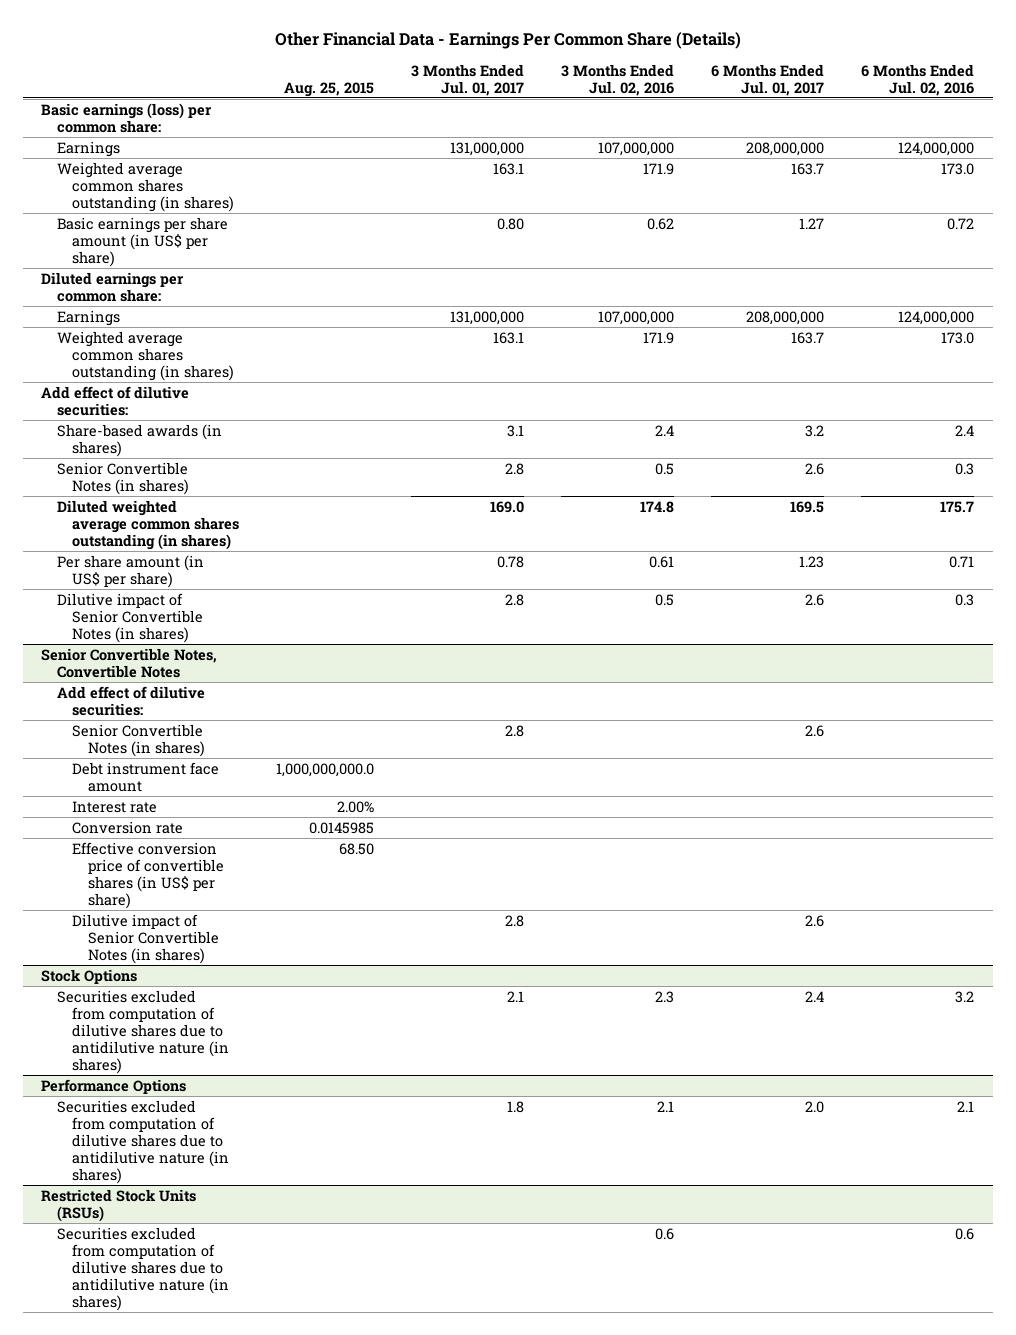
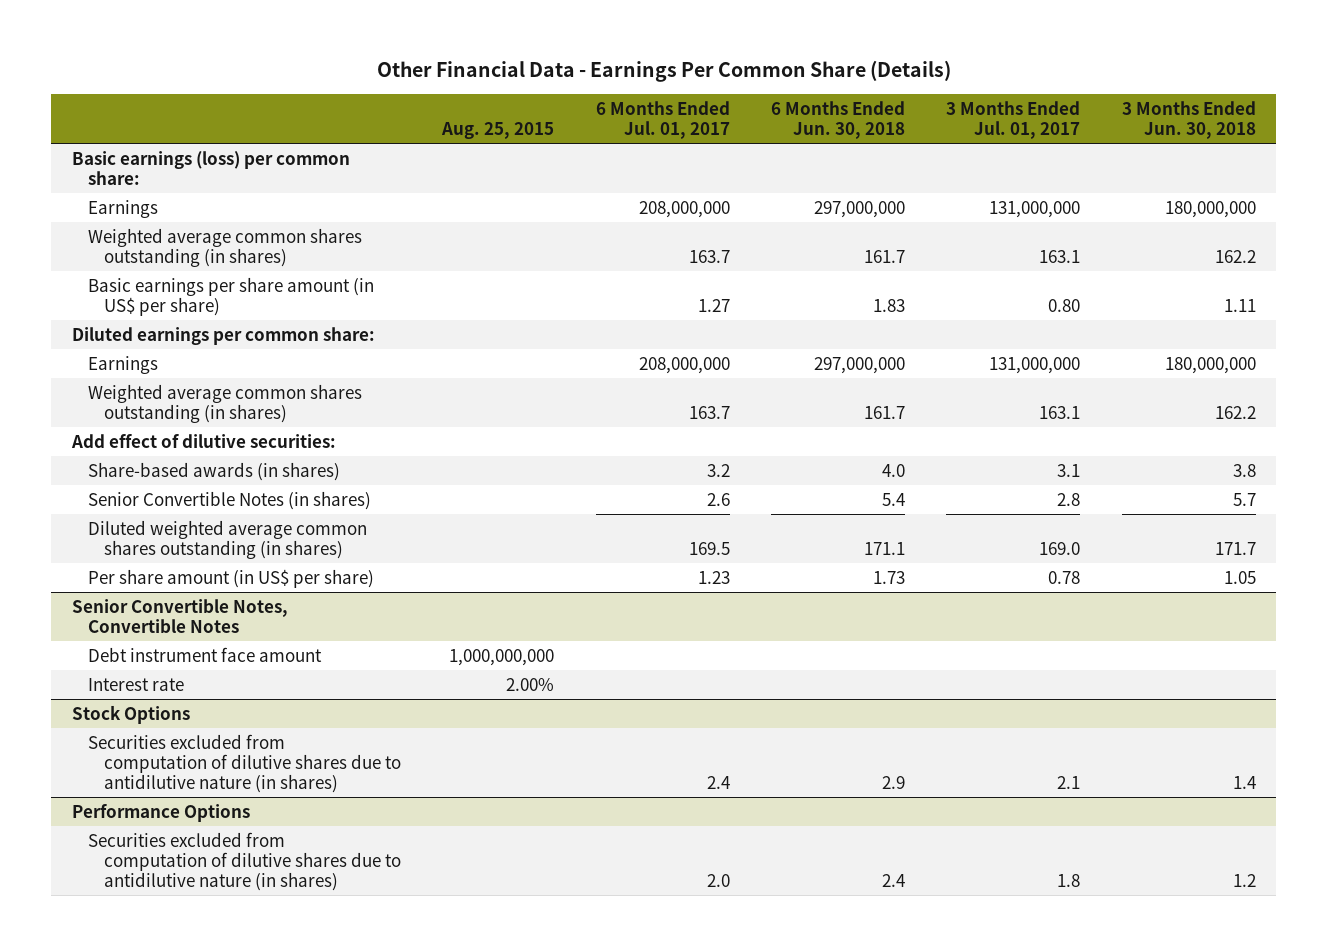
- | Aug. 25, 2015 | 3 Months Ended Jul. 01, 2017 | 3 Months Ended Jul. 02, 2016 | 6 Months Ended Jul. 01, 2017 | 6 Months Ended Jul. 02, 2016
+ | Aug. 25, 2015 | 6 Months Ended Jul. 01, 2017 | 6 Months Ended Jun. 30, 2018 | 3 Months Ended Jul. 01, 2017 | 3 Months Ended Jun. 30, 2018
- Dilutive impact of Senior Convertible Notes (in shares) | | 2.8 | 0.5 | 2.6 | 0.3
@ Senior Convertible Notes, Convertible Notes
- Add effect of dilutive securities:
- Senior Convertible Notes (in shares) | | 2.8 | | 2.6 |
- Debt instrument face amount | 1,000,000,000.0 | | | |
+ Debt instrument face amount | 1,000,000,000 | | | |
- Conversion rate | 0.0145985 | | | |
- Effective conversion price of convertible shares (in US$ per share) | 68.50 | | | |
- Dilutive impact of Senior Convertible Notes (in shares) | | 2.8 | | 2.6 |
- Restricted Stock Units (RSUs)
- Securities excluded from computation of dilutive shares due to antidilutive nature (in shares) | | | 0.6 | | 0.6

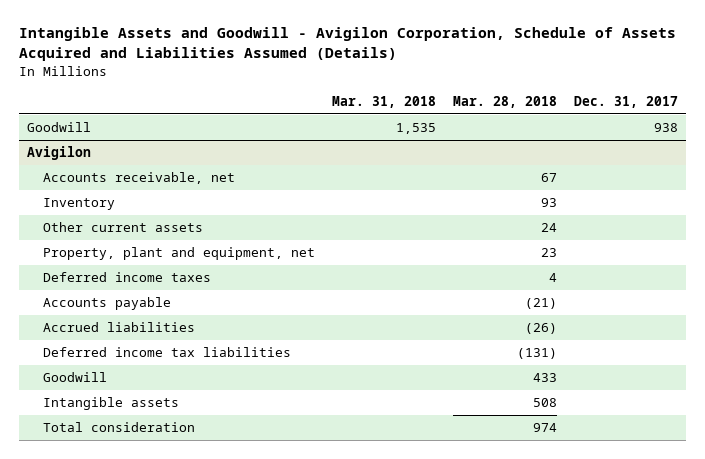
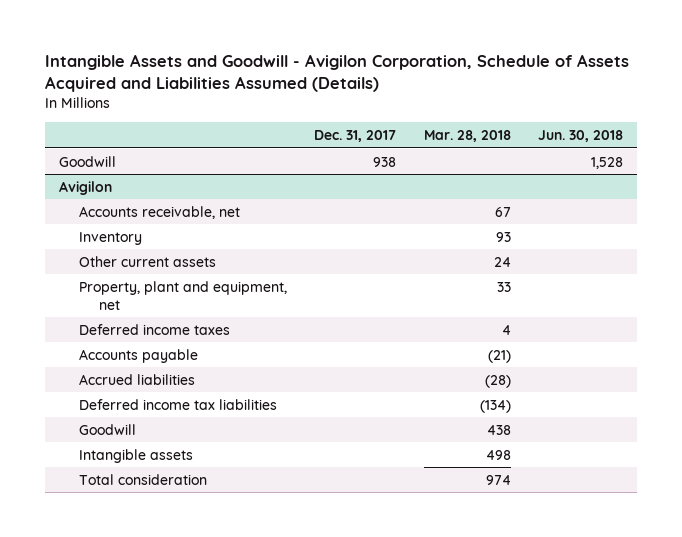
- | Mar. 31, 2018 | Mar. 28, 2018 | Dec. 31, 2017
+ | Dec. 31, 2017 | Mar. 28, 2018 | Jun. 30, 2018
@ Avigilon
- Property, plant and equipment, net | | 23 |
+ Property, plant and equipment, net | | 33 |
- Accrued liabilities | | (26) |
- Deferred income tax liabilities | | (131) |
- Goodwill | | 433 |
- Intangible assets | | 508 |
+ Accrued liabilities | | (28) |
+ Deferred income tax liabilities | | (134) |
+ Goodwill | | 438 |
+ Intangible assets | | 498 |

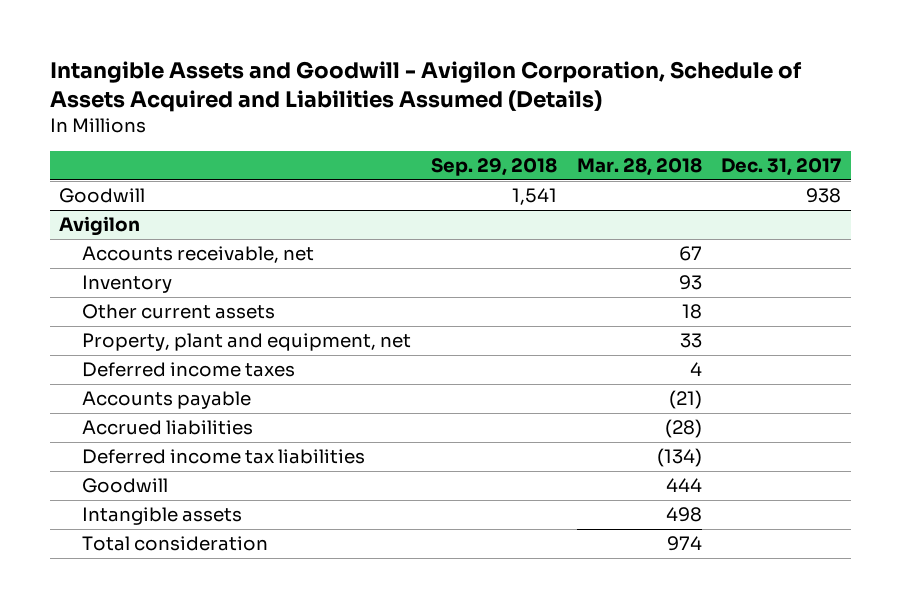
- | Dec. 31, 2017 | Mar. 28, 2018 | Jun. 30, 2018
+ | Sep. 29, 2018 | Mar. 28, 2018 | Dec. 31, 2017
@ Avigilon
- Other current assets | | 24 |
+ Other current assets | | 18 |
- Goodwill | | 438 |
+ Goodwill | | 444 |

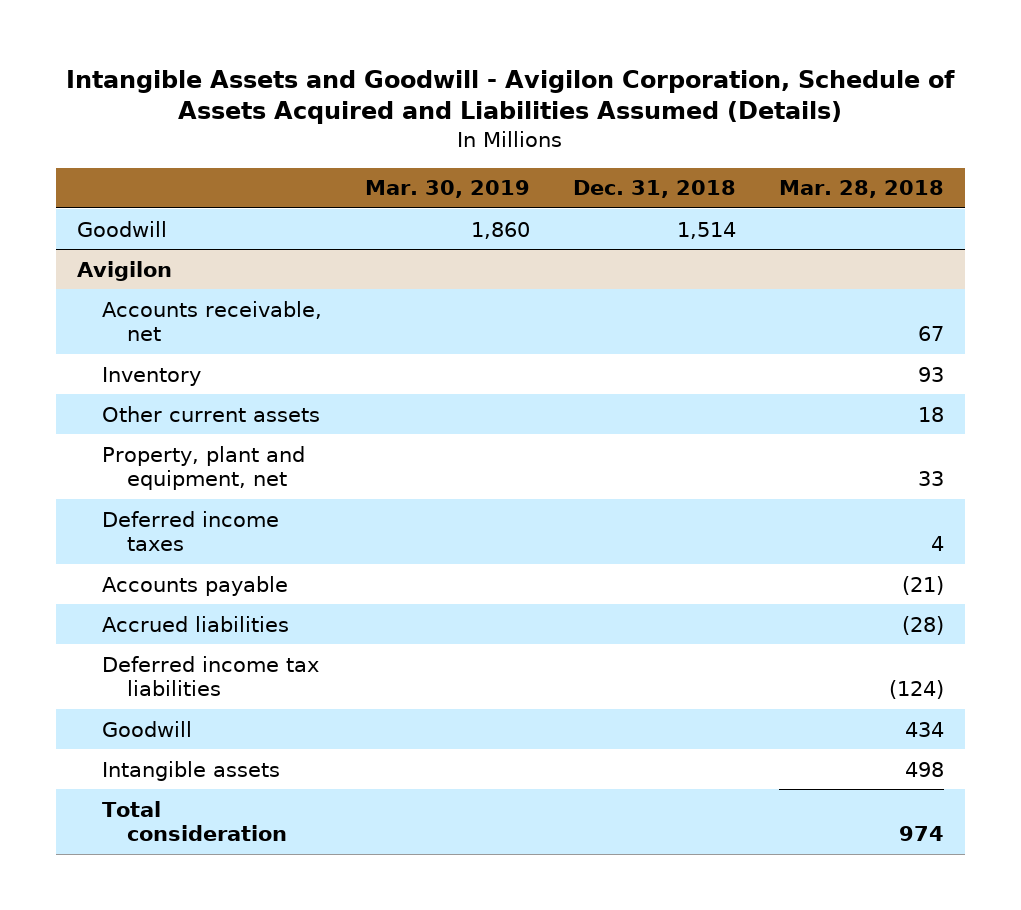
- | Sep. 29, 2018 | Mar. 28, 2018 | Dec. 31, 2017
+ | Mar. 30, 2019 | Dec. 31, 2018 | Mar. 28, 2018
@ Avigilon
- Deferred income tax liabilities | | (134) |
- Goodwill | | 444 |
+ Deferred income tax liabilities | | | (124)
+ Goodwill | | | 434

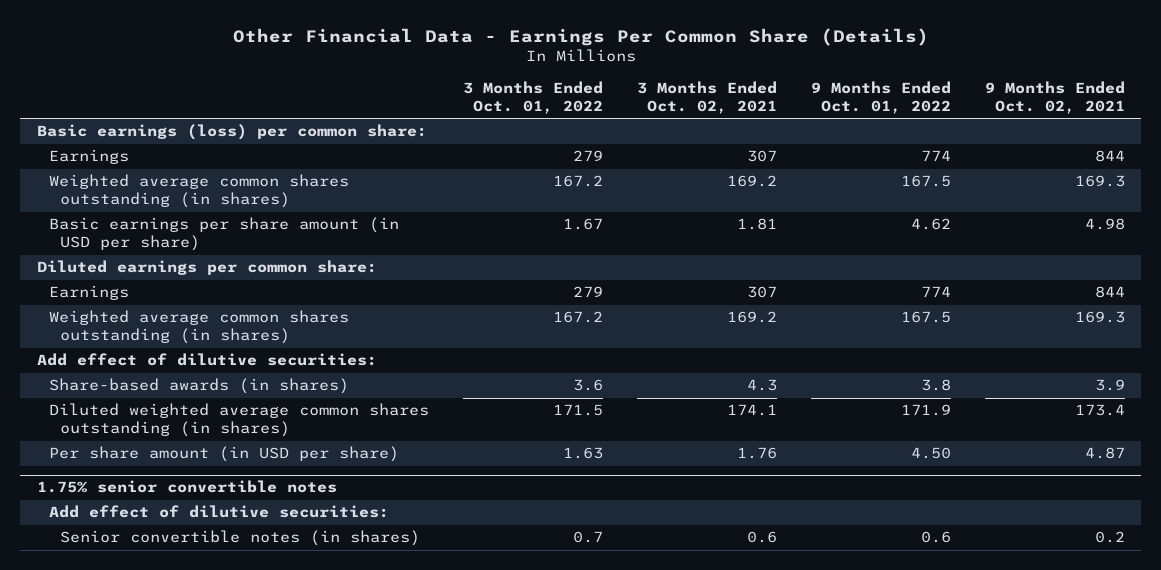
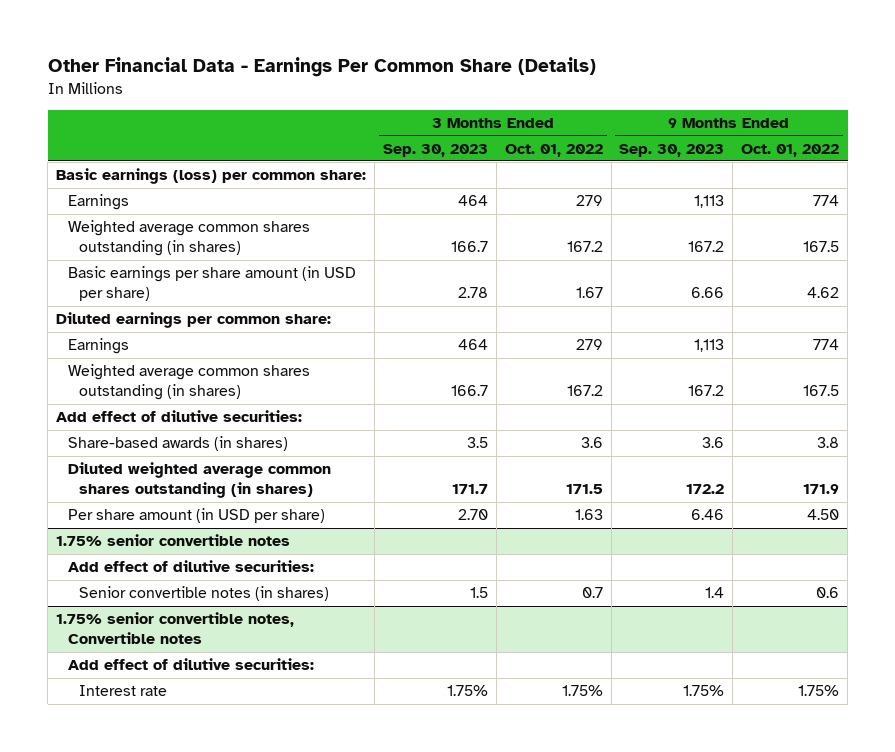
- | 3 Months Ended Oct. 01, 2022 | 3 Months Ended Oct. 02, 2021 | 9 Months Ended Oct. 01, 2022 | 9 Months Ended Oct. 02, 2021
+ | 3 Months Ended Sep. 30, 2023 | 3 Months Ended Oct. 01, 2022 | 9 Months Ended Sep. 30, 2023 | 9 Months Ended Oct. 01, 2022
+ 1.75% senior convertible notes, Convertible notes
+ Add effect of dilutive securities:
+ Interest rate | 1.75% | 1.75% | 1.75% | 1.75%

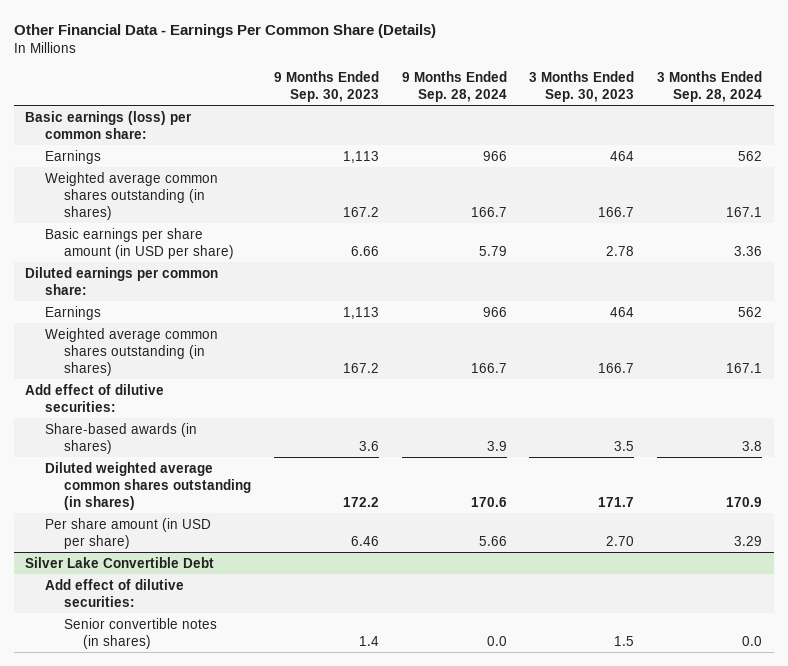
- | 3 Months Ended Sep. 30, 2023 | 3 Months Ended Oct. 01, 2022 | 9 Months Ended Sep. 30, 2023 | 9 Months Ended Oct. 01, 2022
+ | 9 Months Ended Sep. 30, 2023 | 9 Months Ended Sep. 28, 2024 | 3 Months Ended Sep. 30, 2023 | 3 Months Ended Sep. 28, 2024
- 1.75% senior convertible notes
+ Silver Lake Convertible Debt
- 1.75% senior convertible notes, Convertible notes
- Add effect of dilutive securities:
- Interest rate | 1.75% | 1.75% | 1.75% | 1.75%

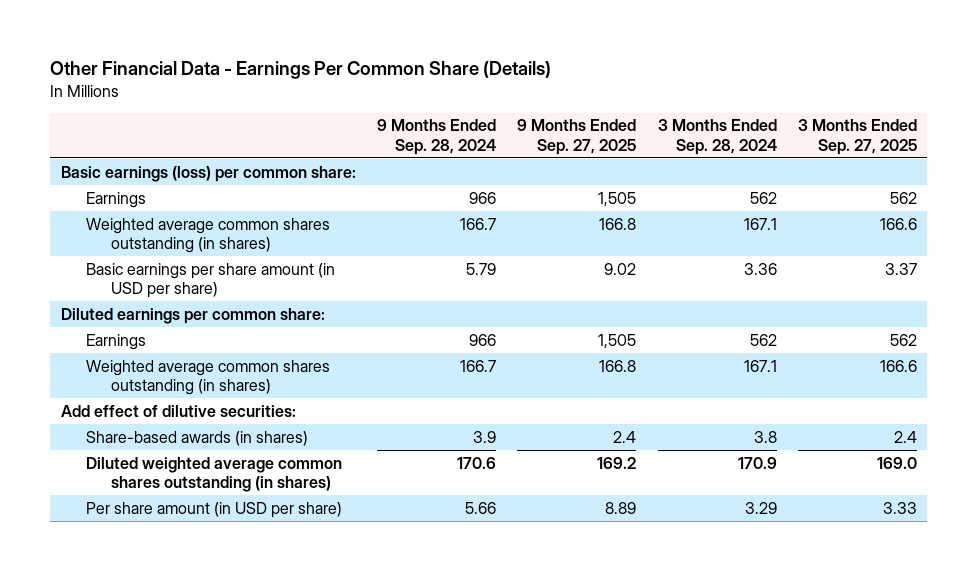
- | 9 Months Ended Sep. 30, 2023 | 9 Months Ended Sep. 28, 2024 | 3 Months Ended Sep. 30, 2023 | 3 Months Ended Sep. 28, 2024
+ | 9 Months Ended Sep. 28, 2024 | 9 Months Ended Sep. 27, 2025 | 3 Months Ended Sep. 28, 2024 | 3 Months Ended Sep. 27, 2025
- Silver Lake Convertible Debt
- Add effect of dilutive securities:
- Senior convertible notes (in shares) | 1.4 | 0.0 | 1.5 | 0.0

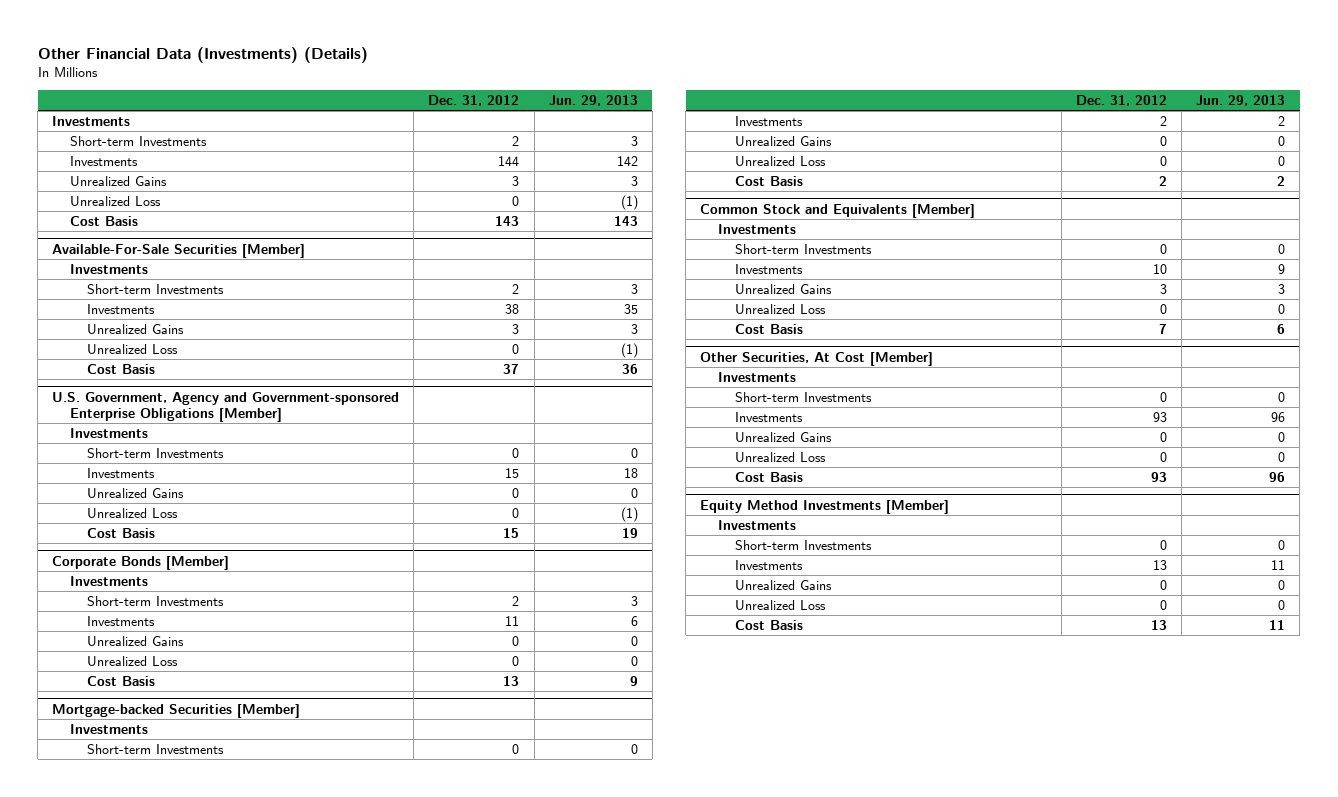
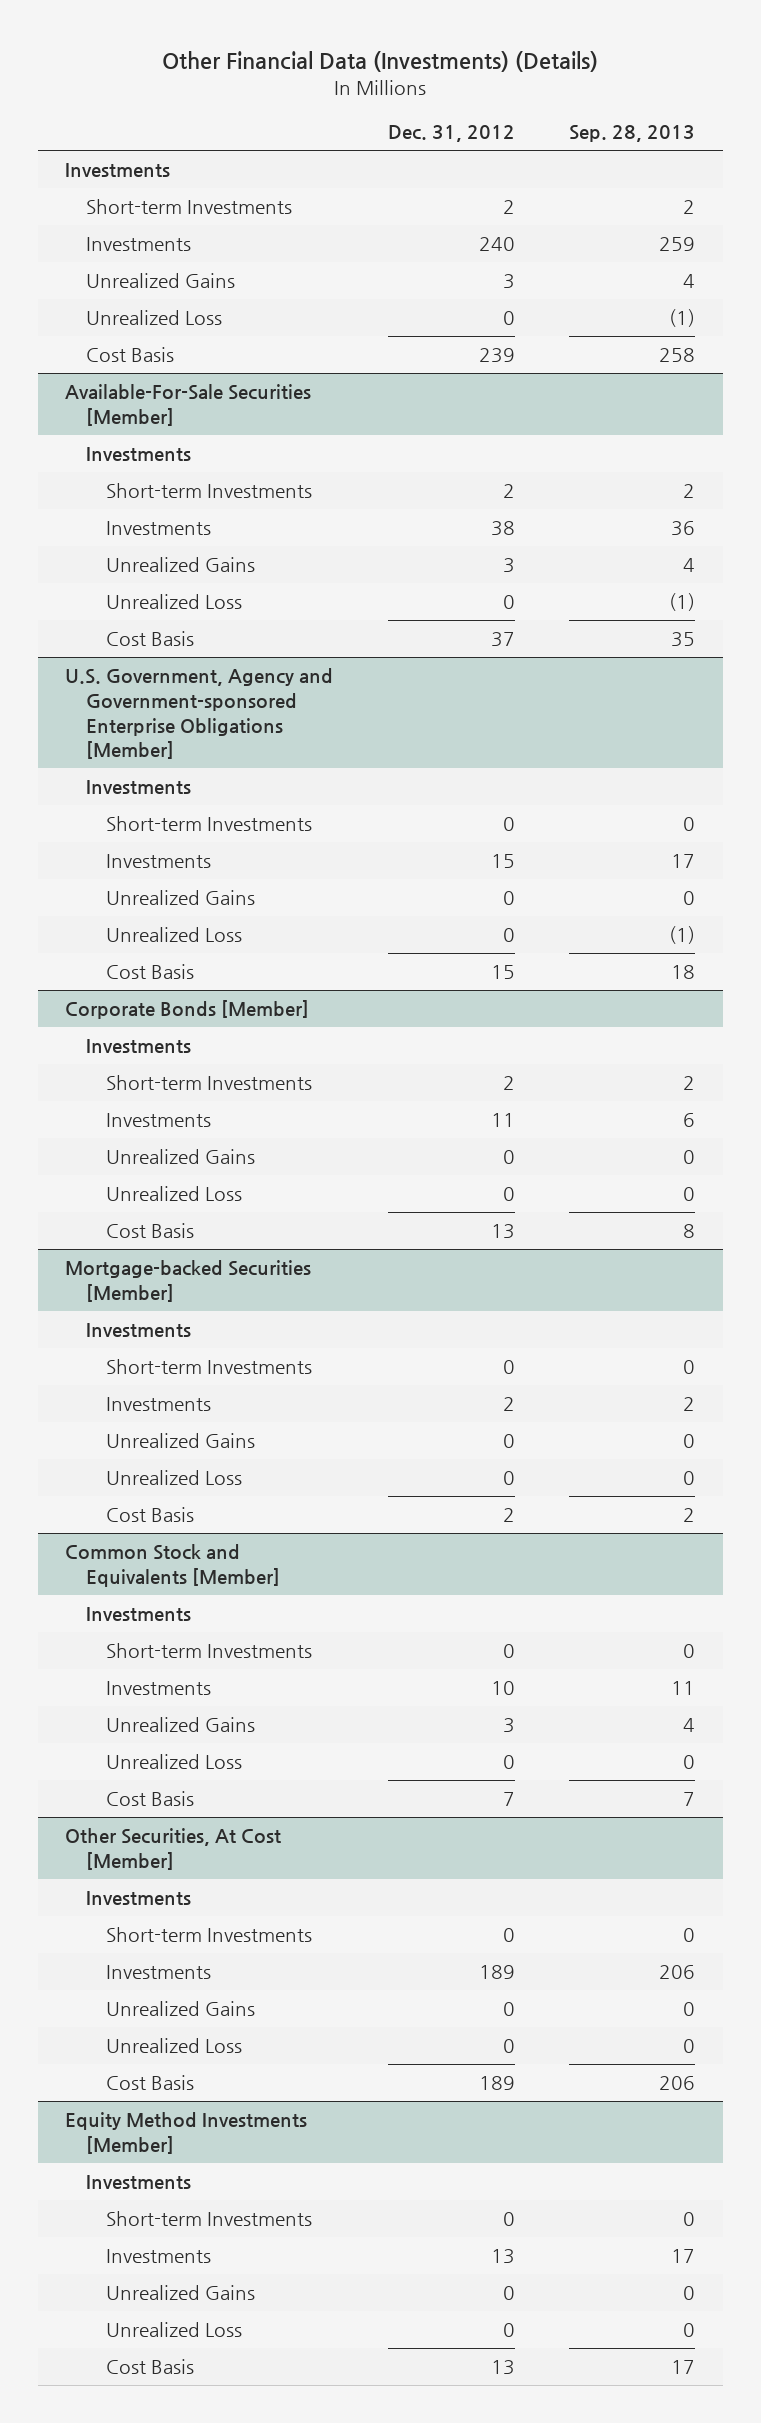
- | Dec. 31, 2012 | Jun. 29, 2013
+ | Dec. 31, 2012 | Sep. 28, 2013
- Investments | 144 | 142
+ Investments | 240 | 259
- Cost Basis | 143 | 143
+ Cost Basis | 239 | 258
@ Other Securities, At Cost [Member]
- Investments | 93 | 96
+ Investments | 189 | 206
- Cost Basis | 93 | 96
+ Cost Basis | 189 | 206

